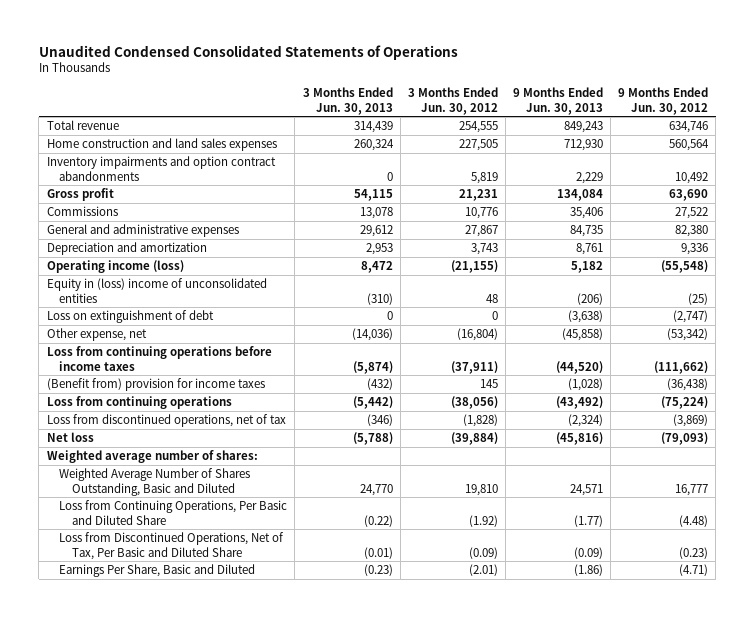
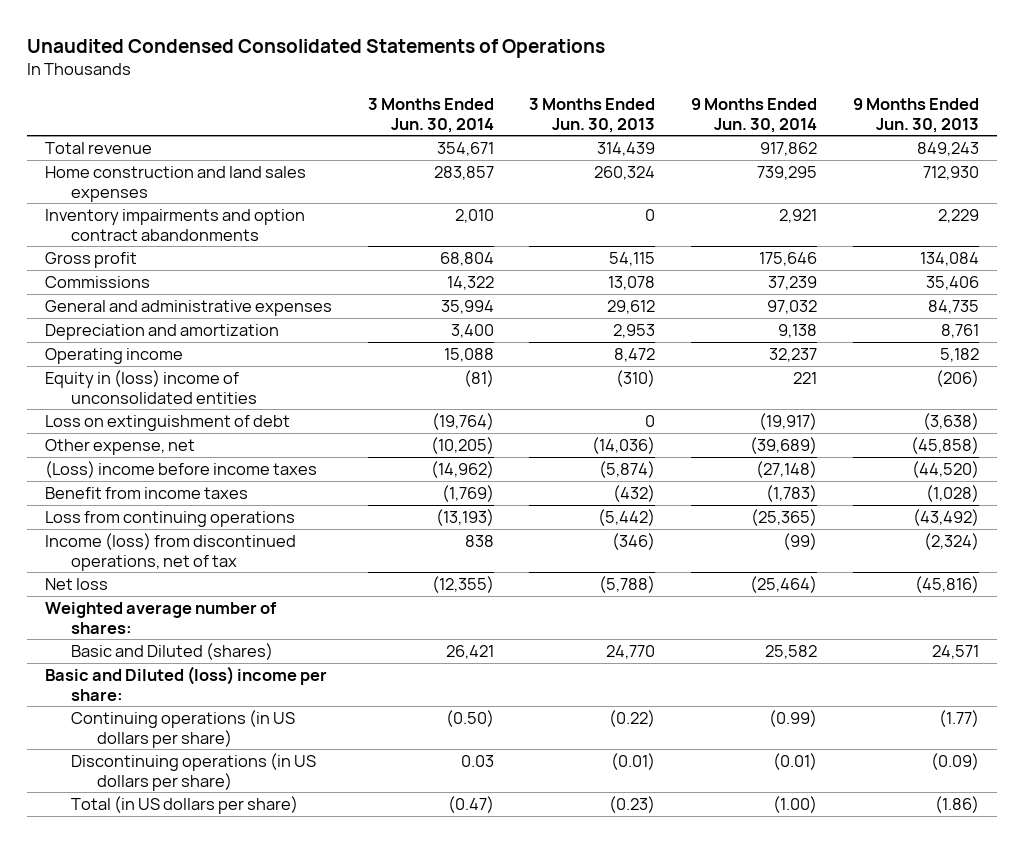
- | 3 Months Ended Jun. 30, 2013 | 3 Months Ended Jun. 30, 2012 | 9 Months Ended Jun. 30, 2013 | 9 Months Ended Jun. 30, 2012
+ | 3 Months Ended Jun. 30, 2014 | 3 Months Ended Jun. 30, 2013 | 9 Months Ended Jun. 30, 2014 | 9 Months Ended Jun. 30, 2013
- Operating income (loss) | 8,472 | (21,155) | 5,182 | (55,548)
+ Operating income | 15,088 | 8,472 | 32,237 | 5,182
- Loss from continuing operations before income taxes | (5,874) | (37,911) | (44,520) | (111,662)
- (Benefit from) provision for income taxes | (432) | 145 | (1,028) | (36,438)
+ (Loss) income before income taxes | (14,962) | (5,874) | (27,148) | (44,520)
+ Benefit from income taxes | (1,769) | (432) | (1,783) | (1,028)
- Loss from discontinued operations, net of tax | (346) | (1,828) | (2,324) | (3,869)
+ Income (loss) from discontinued operations, net of tax | 838 | (346) | (99) | (2,324)
- Weighted Average Number of Shares Outstanding, Basic and Diluted | 24,770 | 19,810 | 24,571 | 16,777
- Loss from Continuing Operations, Per Basic and Diluted Share | (0.22) | (1.92) | (1.77) | (4.48)
- Loss from Discontinued Operations, Net of Tax, Per Basic and Diluted Share | (0.01) | (0.09) | (0.09) | (0.23)
- Earnings Per Share, Basic and Diluted | (0.23) | (2.01) | (1.86) | (4.71)
+ Basic and Diluted (shares) | 26,421 | 24,770 | 25,582 | 24,571
+ Basic and Diluted (loss) income per share:
+ Continuing operations (in US dollars per share) | (0.50) | (0.22) | (0.99) | (1.77)
+ Discontinuing operations (in US dollars per share) | 0.03 | (0.01) | (0.01) | (0.09)
+ Total (in US dollars per share) | (0.47) | (0.23) | (1.00) | (1.86)

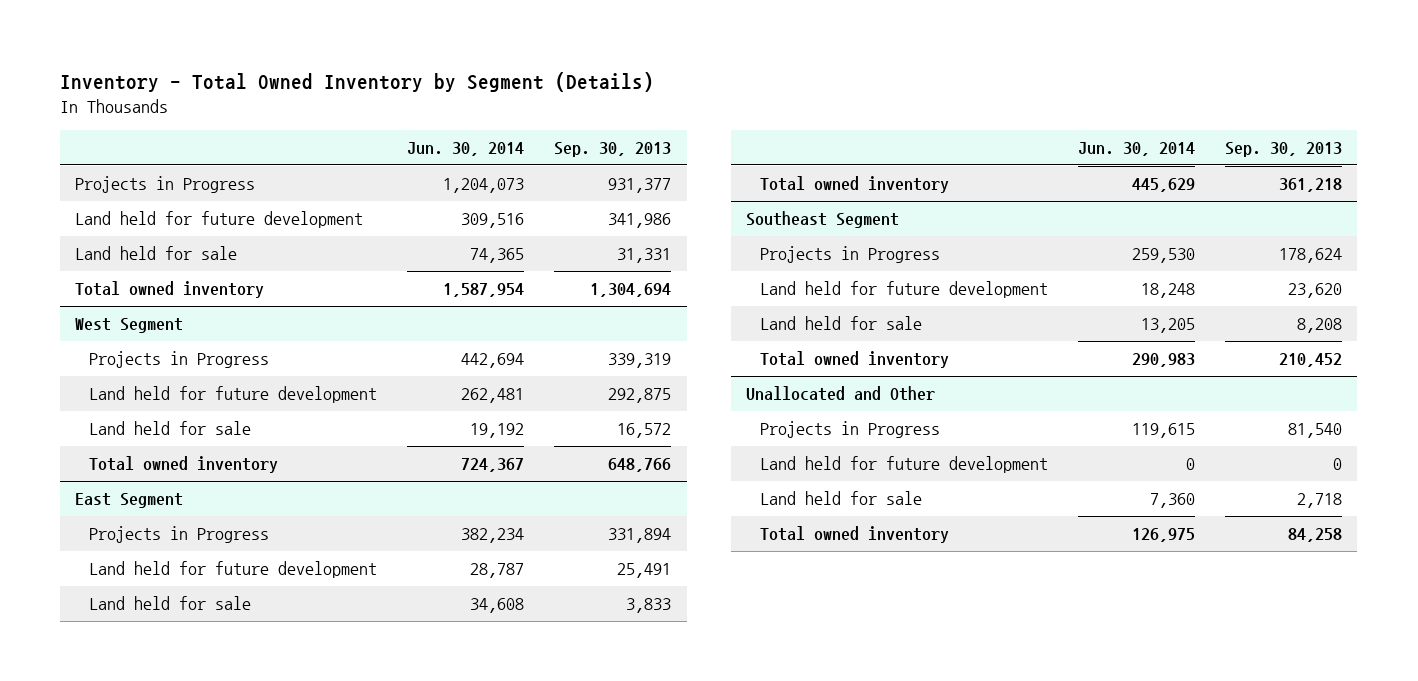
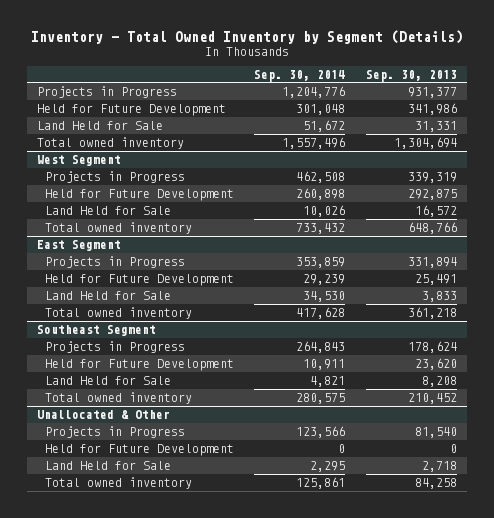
- | Jun. 30, 2014 | Sep. 30, 2013
+ | Sep. 30, 2014 | Sep. 30, 2013
- Land held for future development | 309,516 | 341,986
- Land held for sale | 74,365 | 31,331
+ Held for Future Development | 301,048 | 341,986
+ Land Held for Sale | 51,672 | 31,331
@ West Segment
- Land held for future development | 262,481 | 292,875
- Land held for sale | 19,192 | 16,572
+ Held for Future Development | 260,898 | 292,875
+ Land Held for Sale | 10,026 | 16,572
@ East Segment
- Land held for future development | 28,787 | 25,491
- Land held for sale | 34,608 | 3,833
+ Held for Future Development | 29,239 | 25,491
+ Land Held for Sale | 34,530 | 3,833
@ Southeast Segment
- Land held for future development | 18,248 | 23,620
- Land held for sale | 13,205 | 8,208
+ Held for Future Development | 10,911 | 23,620
+ Land Held for Sale | 4,821 | 8,208
- Unallocated and Other
+ Unallocated & Other
- Land held for future development | 0 | 0
- Land held for sale | 7,360 | 2,718
+ Held for Future Development | 0 | 0
+ Land Held for Sale | 2,295 | 2,718

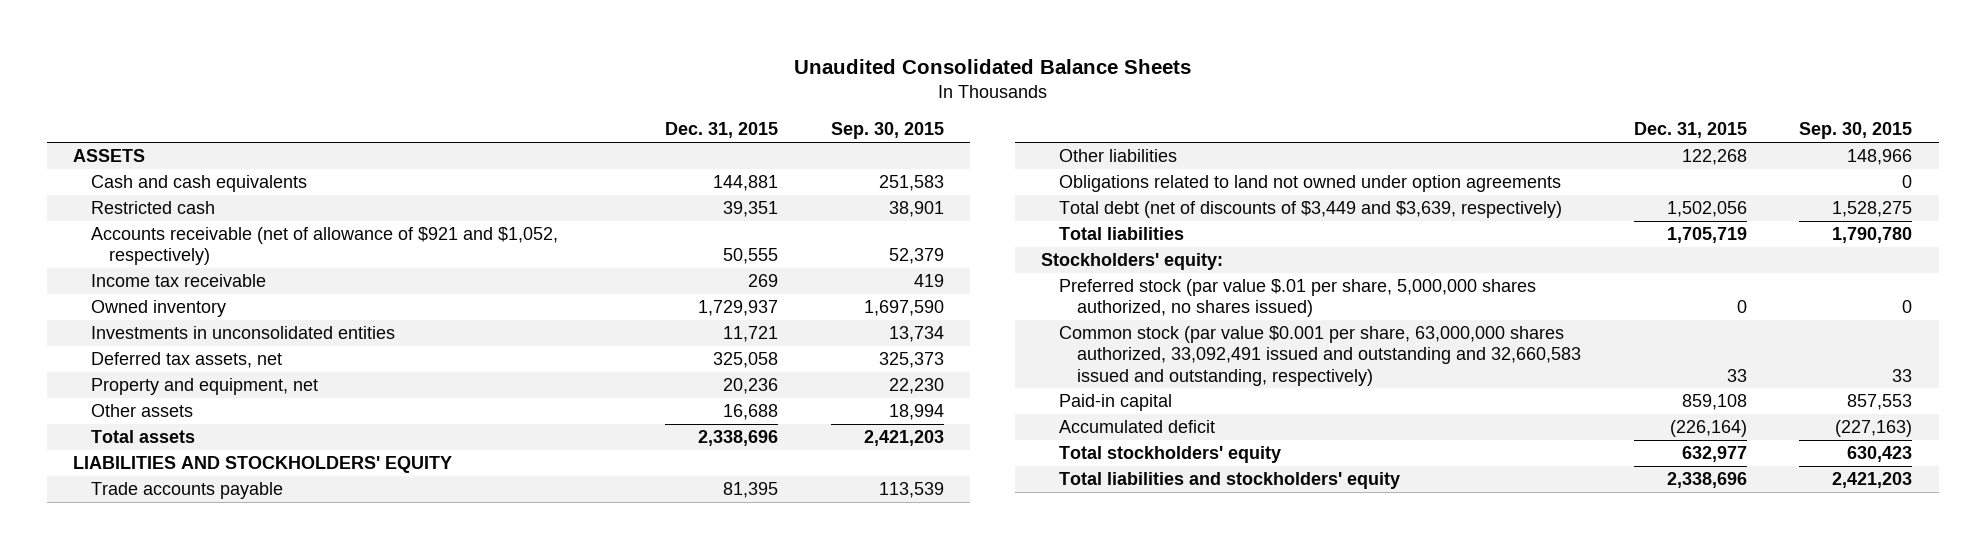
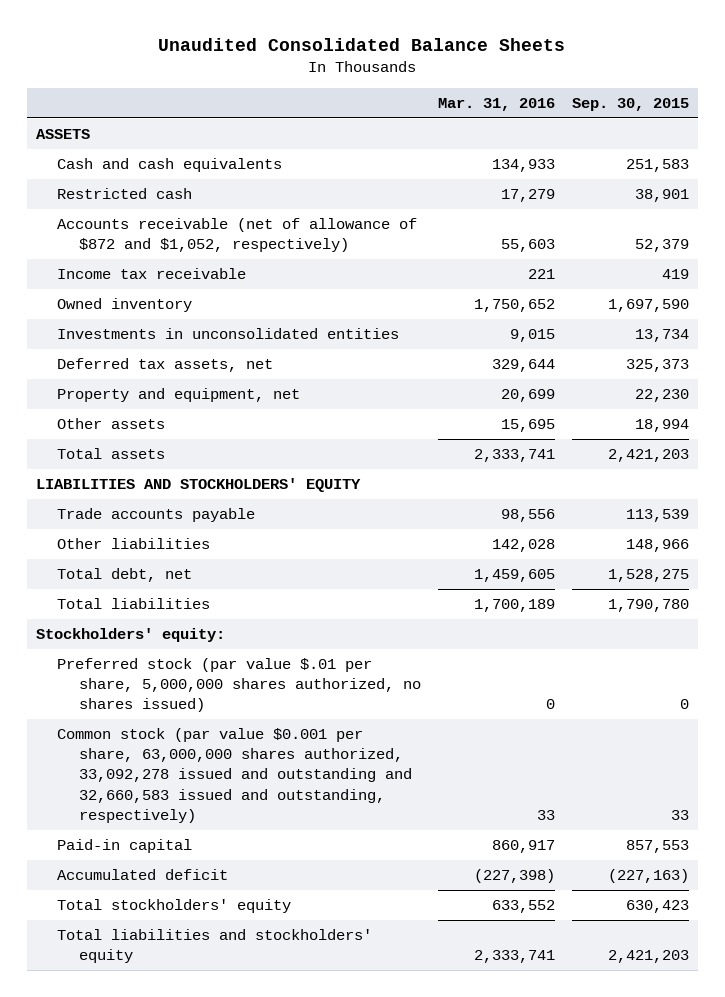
- | Dec. 31, 2015 | Sep. 30, 2015
+ | Mar. 31, 2016 | Sep. 30, 2015
- Accounts receivable (net of allowance of $921 and $1,052, respectively) | 50,555 | 52,379
+ Accounts receivable (net of allowance of $872 and $1,052, respectively) | 55,603 | 52,379
- Obligations related to land not owned under option agreements | | 0
- Total debt (net of discounts of $3,449 and $3,639, respectively) | 1,502,056 | 1,528,275
+ Total debt, net | 1,459,605 | 1,528,275
- Common stock (par value $0.001 per share, 63,000,000 shares authorized, 33,092,491 issued and outstanding and 32,660,583 issued and outstanding, respectively) | 33 | 33
+ Common stock (par value $0.001 per share, 63,000,000 shares authorized, 33,092,278 issued and outstanding and 32,660,583 issued and outstanding, respectively) | 33 | 33

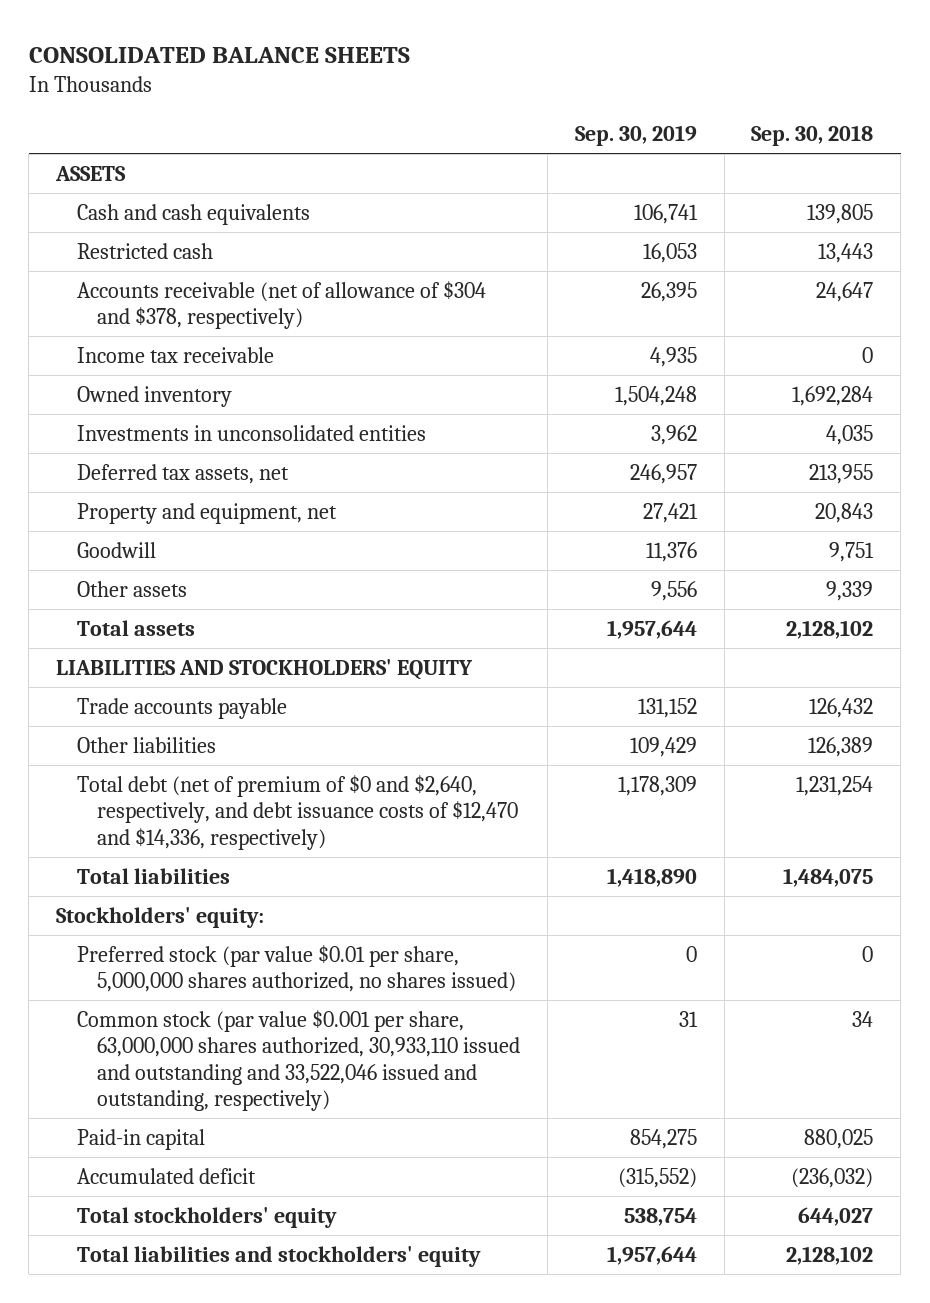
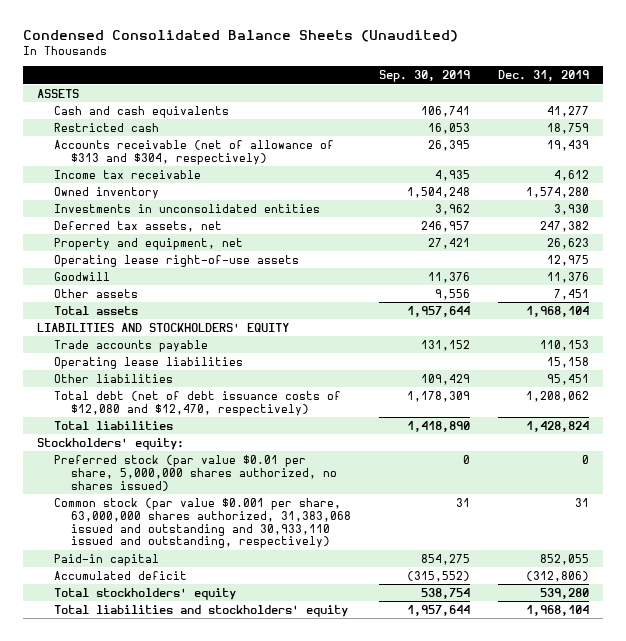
- CONSOLIDATED BALANCE SHEETS
+ Condensed Consolidated Balance Sheets (Unaudited)
- | Sep. 30, 2019 | Sep. 30, 2018
+ | Sep. 30, 2019 | Dec. 31, 2019
- Accounts receivable (net of allowance of $304 and $378, respectively) | 26,395 | 24,647
+ Accounts receivable (net of allowance of $313 and $304, respectively) | 26,395 | 19,439
+ Operating lease right-of-use assets | | 12,975
+ Operating lease liabilities | | 15,158
- Total debt (net of premium of $0 and $2,640, respectively, and debt issuance costs of $12,470 and $14,336, respectively) | 1,178,309 | 1,231,254
+ Total debt (net of debt issuance costs of $12,080 and $12,470, respectively) | 1,178,309 | 1,208,062
- Common stock (par value $0.001 per share, 63,000,000 shares authorized, 30,933,110 issued and outstanding and 33,522,046 issued and outstanding, respectively) | 31 | 34
+ Common stock (par value $0.001 per share, 63,000,000 shares authorized, 31,383,068 issued and outstanding and 30,933,110 issued and outstanding, respectively) | 31 | 31

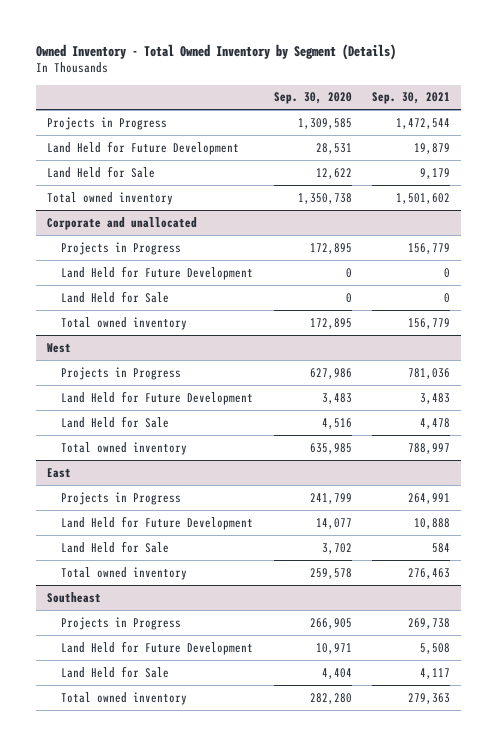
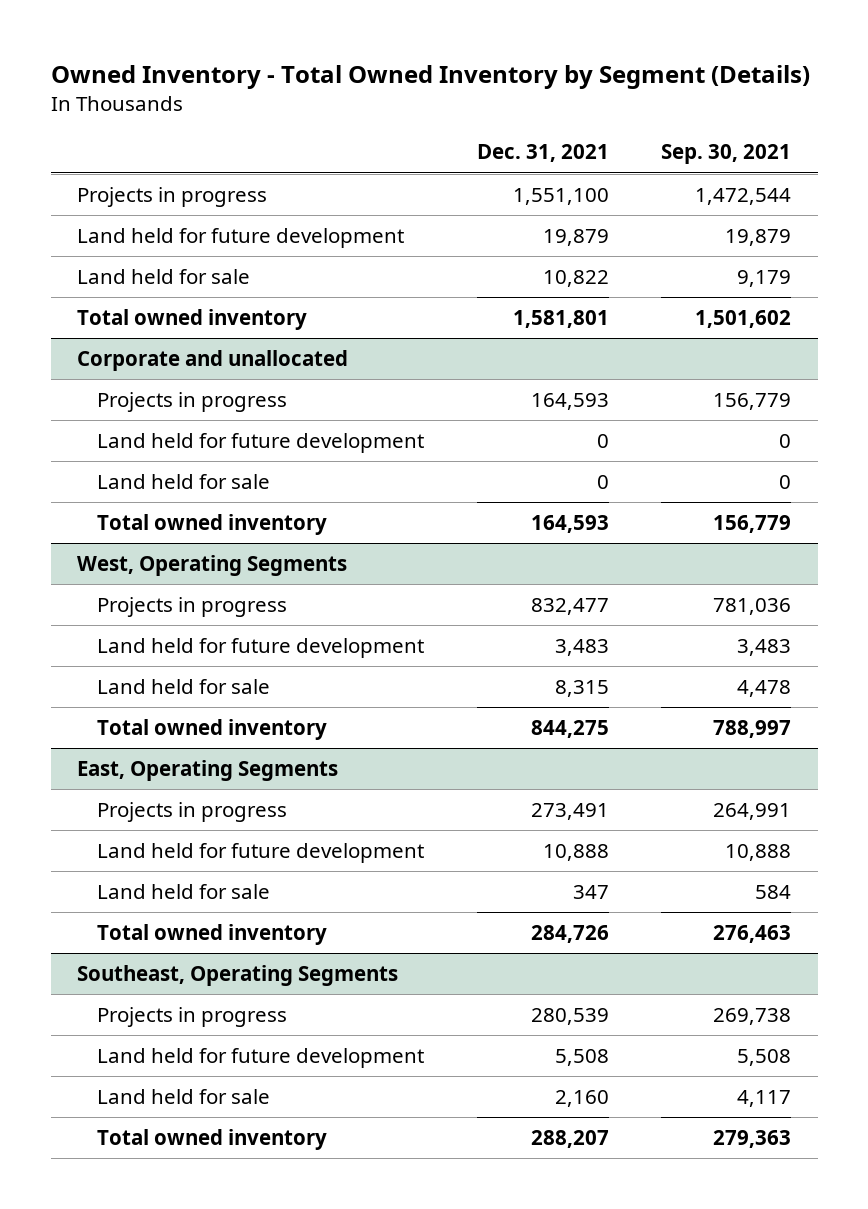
- | Sep. 30, 2020 | Sep. 30, 2021
+ | Dec. 31, 2021 | Sep. 30, 2021
- Projects in Progress | 1,309,585 | 1,472,544
- Land Held for Future Development | 28,531 | 19,879
- Land Held for Sale | 12,622 | 9,179
+ Projects in progress | 1,551,100 | 1,472,544
+ Land held for future development | 19,879 | 19,879
+ Land held for sale | 10,822 | 9,179
@ Corporate and unallocated
- Projects in Progress | 172,895 | 156,779
- Land Held for Future Development | 0 | 0
- Land Held for Sale | 0 | 0
+ Projects in progress | 164,593 | 156,779
+ Land held for future development | 0 | 0
+ Land held for sale | 0 | 0
- West
- Projects in Progress | 627,986 | 781,036
- Land Held for Future Development | 3,483 | 3,483
- Land Held for Sale | 4,516 | 4,478
+ West, Operating Segments
+ Projects in progress | 832,477 | 781,036
+ Land held for future development | 3,483 | 3,483
+ Land held for sale | 8,315 | 4,478
- East
- Projects in Progress | 241,799 | 264,991
- Land Held for Future Development | 14,077 | 10,888
- Land Held for Sale | 3,702 | 584
+ East, Operating Segments
+ Projects in progress | 273,491 | 264,991
+ Land held for future development | 10,888 | 10,888
+ Land held for sale | 347 | 584
- Southeast
- Projects in Progress | 266,905 | 269,738
- Land Held for Future Development | 10,971 | 5,508
- Land Held for Sale | 4,404 | 4,117
+ Southeast, Operating Segments
+ Projects in progress | 280,539 | 269,738
+ Land held for future development | 5,508 | 5,508
+ Land held for sale | 2,160 | 4,117

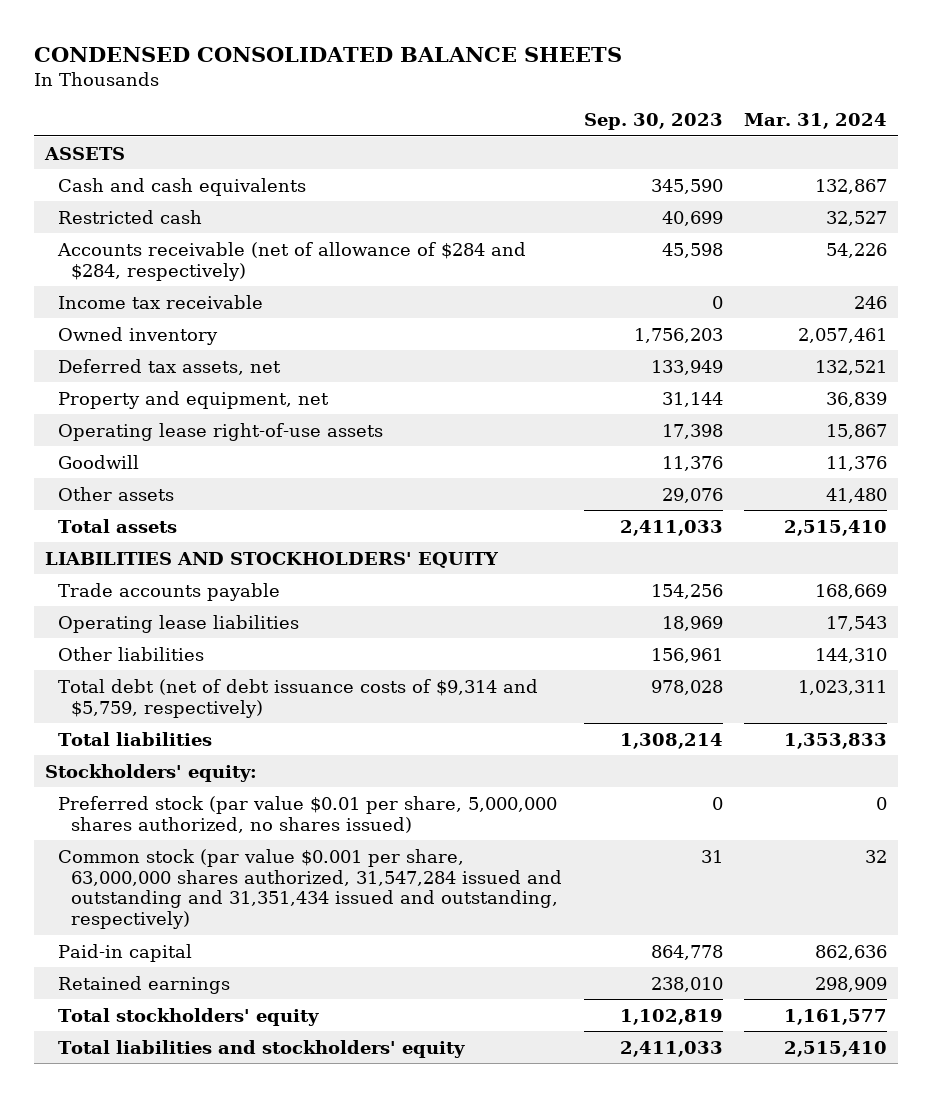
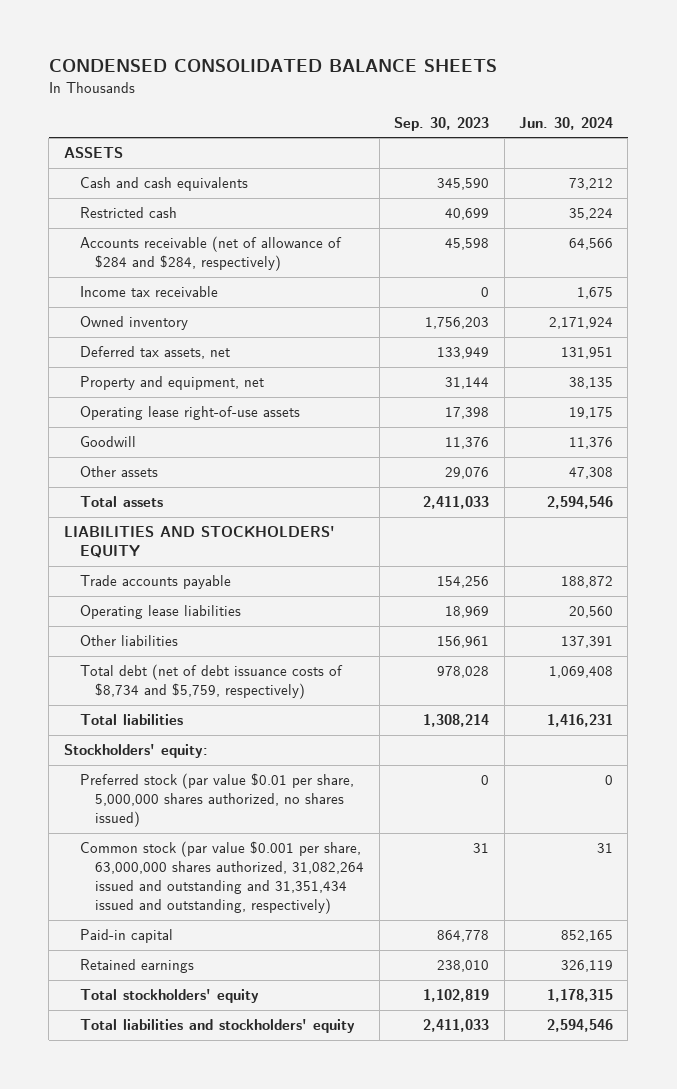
- | Sep. 30, 2023 | Mar. 31, 2024
+ | Sep. 30, 2023 | Jun. 30, 2024
- Total debt (net of debt issuance costs of $9,314 and $5,759, respectively) | 978,028 | 1,023,311
+ Total debt (net of debt issuance costs of $8,734 and $5,759, respectively) | 978,028 | 1,069,408
- Common stock (par value $0.001 per share, 63,000,000 shares authorized, 31,547,284 issued and outstanding and 31,351,434 issued and outstanding, respectively) | 31 | 32
+ Common stock (par value $0.001 per share, 63,000,000 shares authorized, 31,082,264 issued and outstanding and 31,351,434 issued and outstanding, respectively) | 31 | 31

